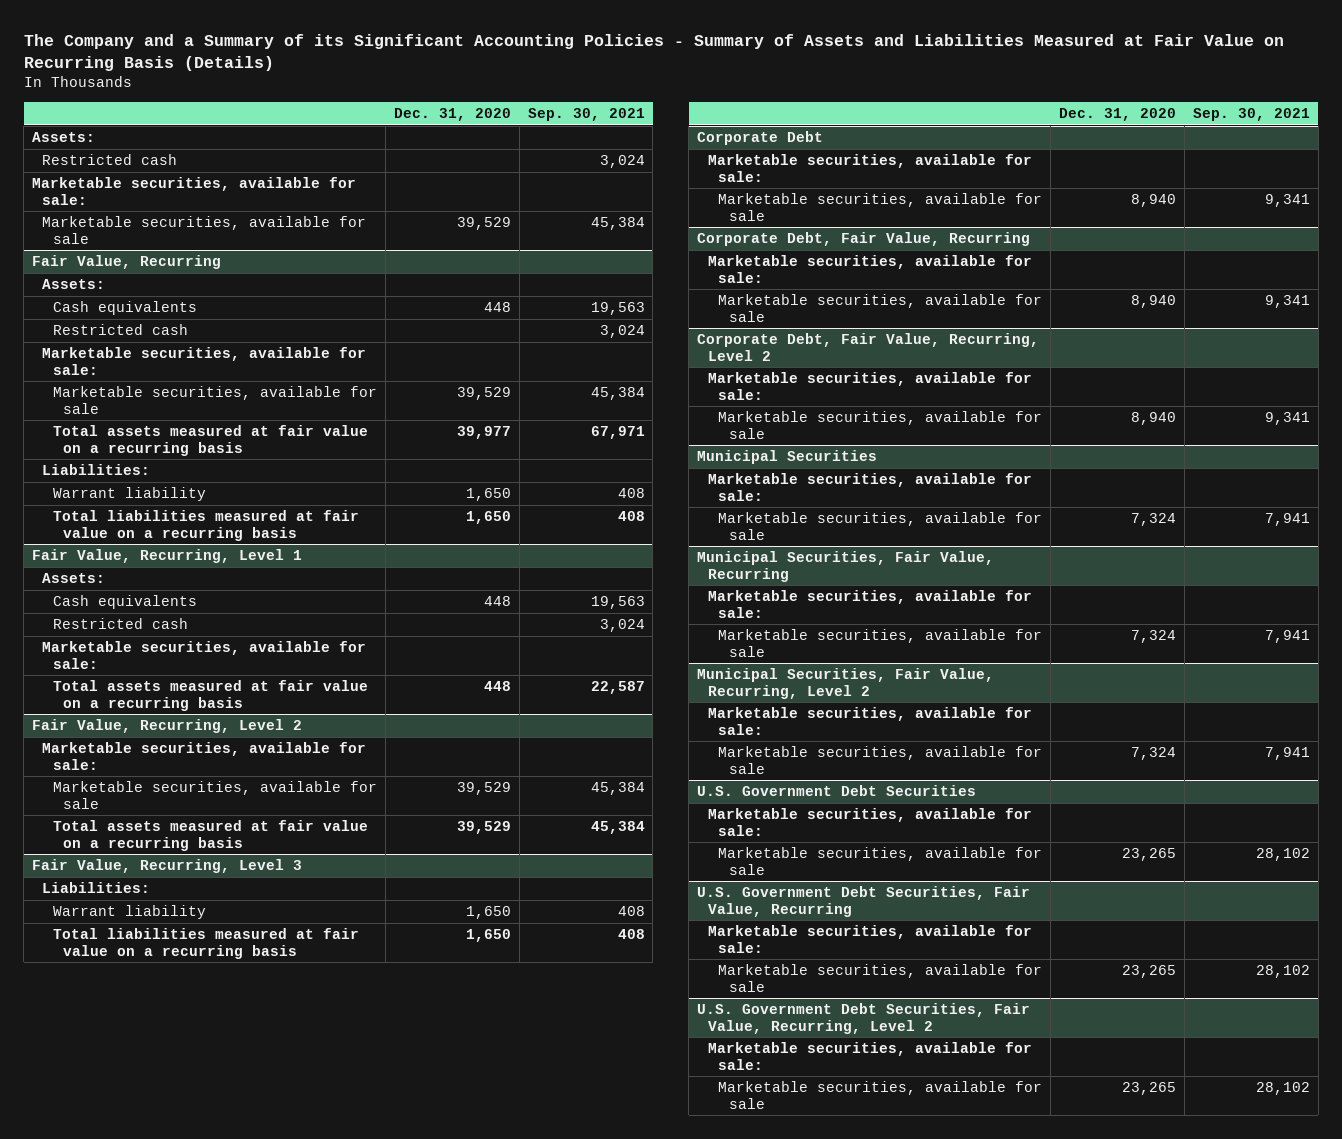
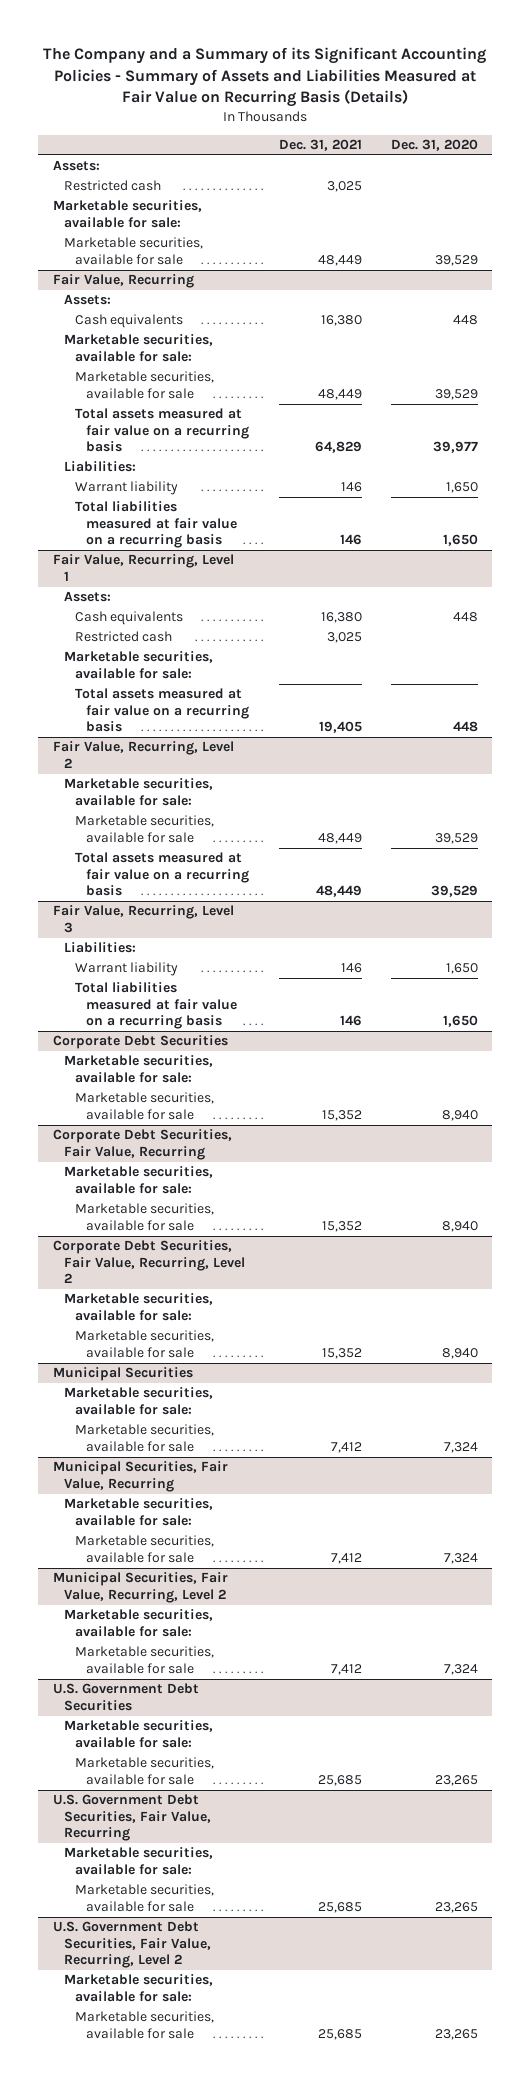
- | Dec. 31, 2020 | Sep. 30, 2021
+ | Dec. 31, 2021 | Dec. 31, 2020
@ Fair Value, Recurring
- Restricted cash | | 3,024
- Corporate Debt
+ Corporate Debt Securities
- Corporate Debt, Fair Value, Recurring
+ Corporate Debt Securities, Fair Value, Recurring
- Corporate Debt, Fair Value, Recurring, Level 2
+ Corporate Debt Securities, Fair Value, Recurring, Level 2

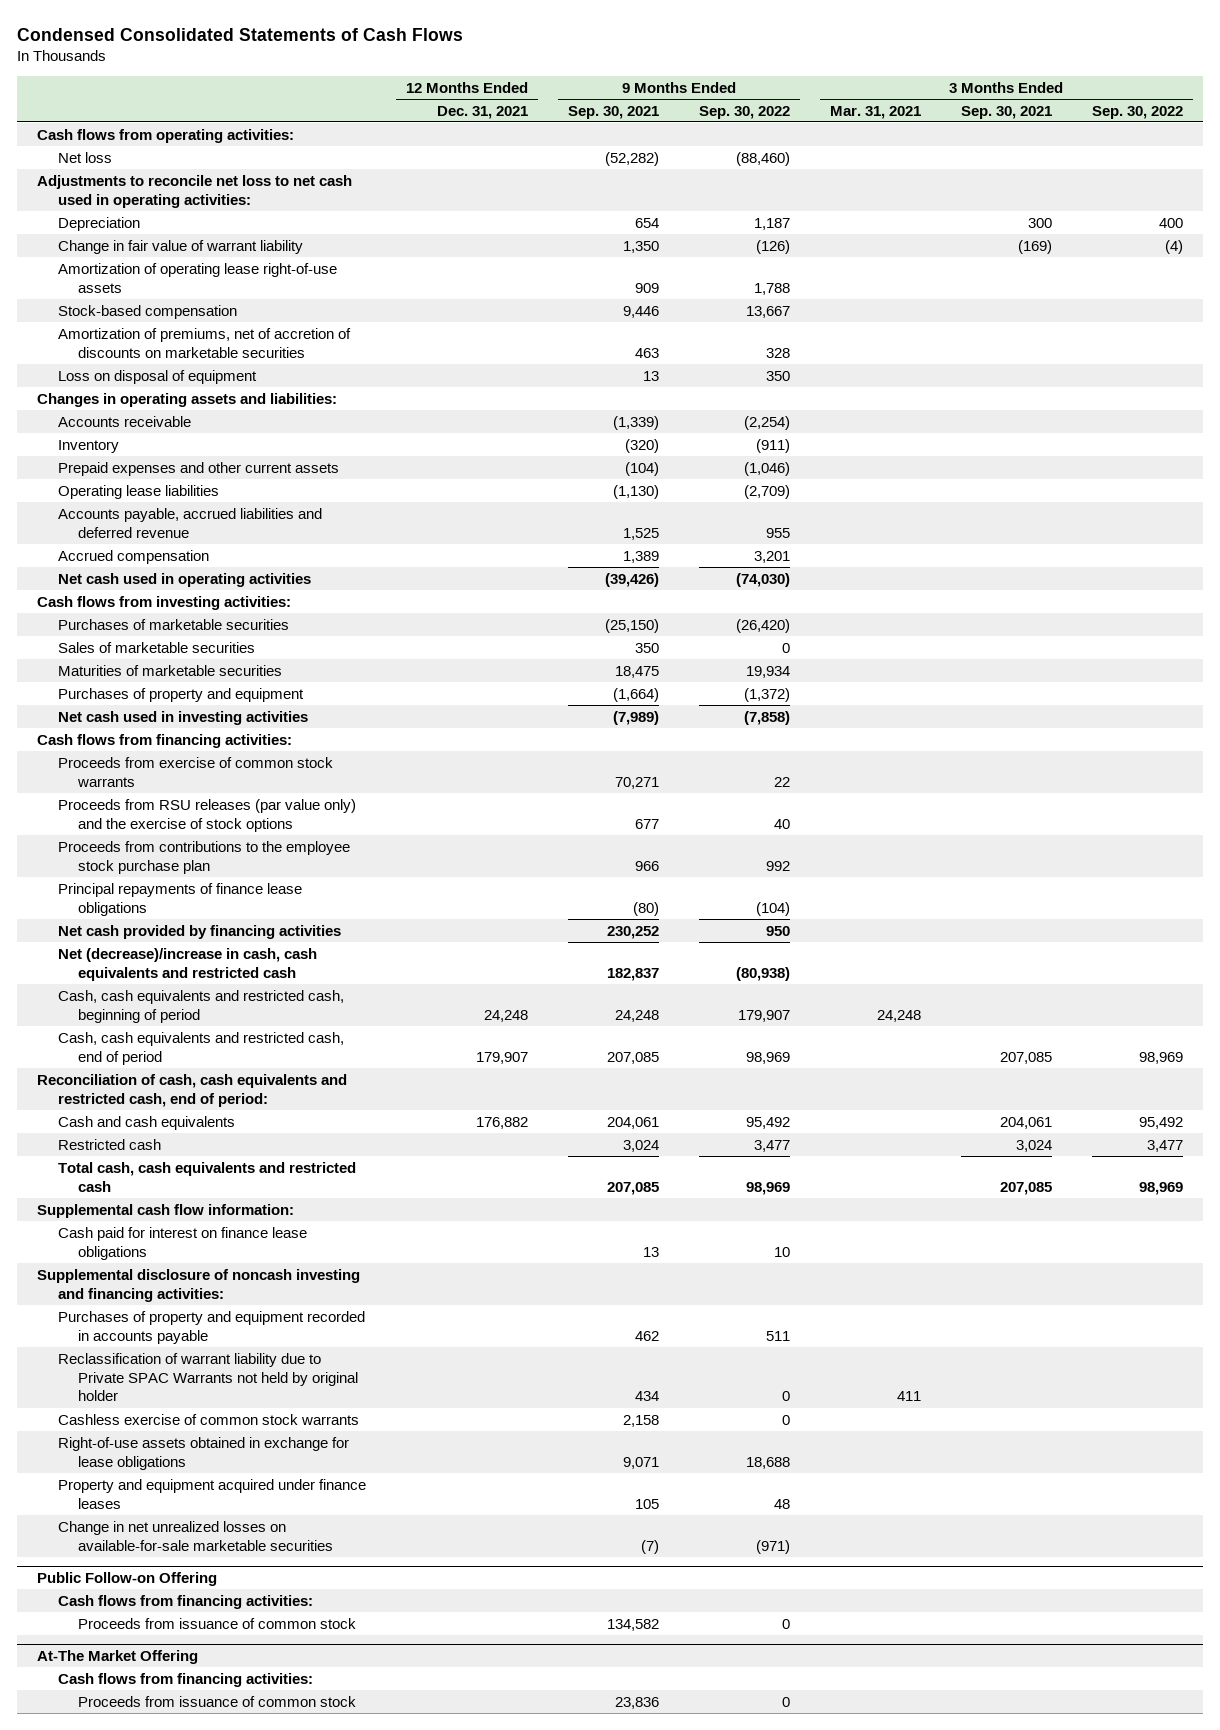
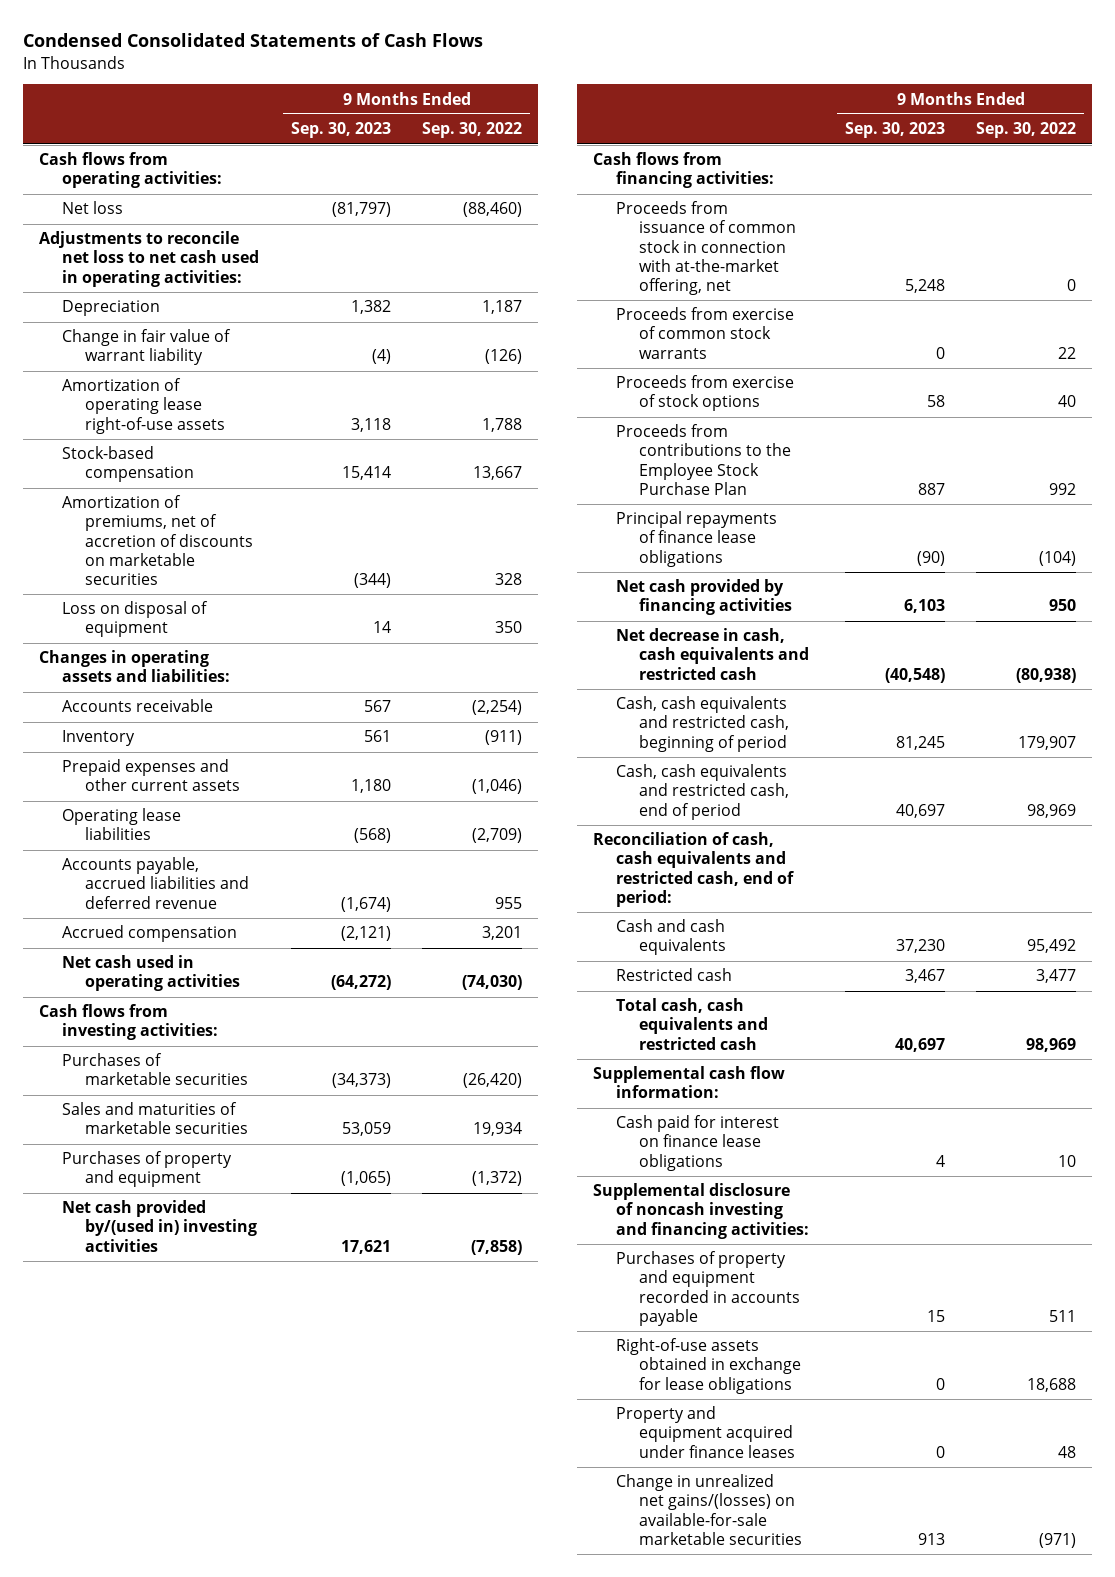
- | 12 Months Ended Dec. 31, 2021 | 9 Months Ended Sep. 30, 2021 | 9 Months Ended Sep. 30, 2022 | 3 Months Ended Mar. 31, 2021 | 3 Months Ended Sep. 30, 2021 | 3 Months Ended Sep. 30, 2022
+ | 9 Months Ended Sep. 30, 2023 | 9 Months Ended Sep. 30, 2022
- Sales of marketable securities | | 350 | 0 | | |
- Maturities of marketable securities | | 18,475 | 19,934 | | |
+ Sales and maturities of marketable securities | 53,059 | 19,934
- Net cash used in investing activities | | (7,989) | (7,858) | | |
+ Net cash provided by/(used in) investing activities | 17,621 | (7,858)
+ Proceeds from issuance of common stock in connection with at-the-market offering, net | 5,248 | 0
- Proceeds from RSU releases (par value only) and the exercise of stock options | | 677 | 40 | | |
- Proceeds from contributions to the employee stock purchase plan | | 966 | 992 | | |
+ Proceeds from exercise of stock options | 58 | 40
+ Proceeds from contributions to the Employee Stock Purchase Plan | 887 | 992
- Net (decrease)/increase in cash, cash equivalents and restricted cash | | 182,837 | (80,938) | | |
+ Net decrease in cash, cash equivalents and restricted cash | (40,548) | (80,938)
- Reclassification of warrant liability due to Private SPAC Warrants not held by original holder | | 434 | 0 | 411 | |
- Cashless exercise of common stock warrants | | 2,158 | 0 | | |
- Change in net unrealized losses on available-for-sale marketable securities | | (7) | (971) | | |
- Public Follow-on Offering
- Cash flows from financing activities:
- Proceeds from issuance of common stock | | 134,582 | 0 | | |
- At-The Market Offering
- Cash flows from financing activities:
- Proceeds from issuance of common stock | | 23,836 | 0 | | |
+ Change in unrealized net gains/(losses) on available-for-sale marketable securities | 913 | (971)

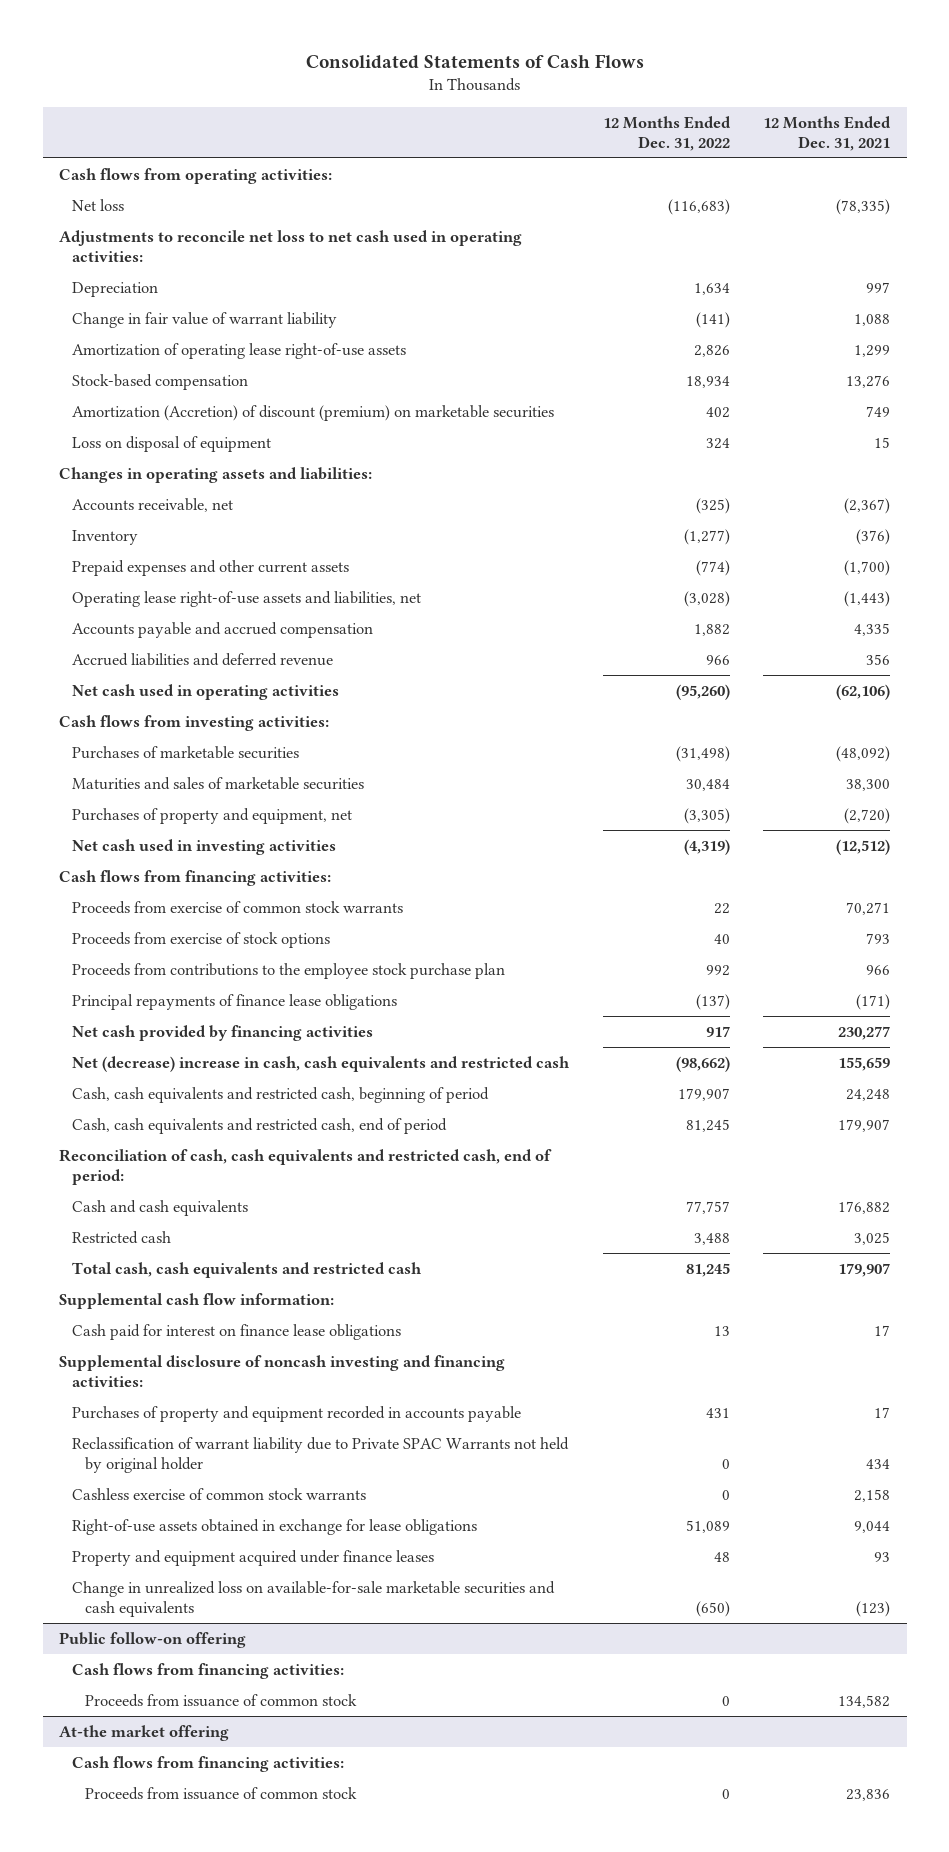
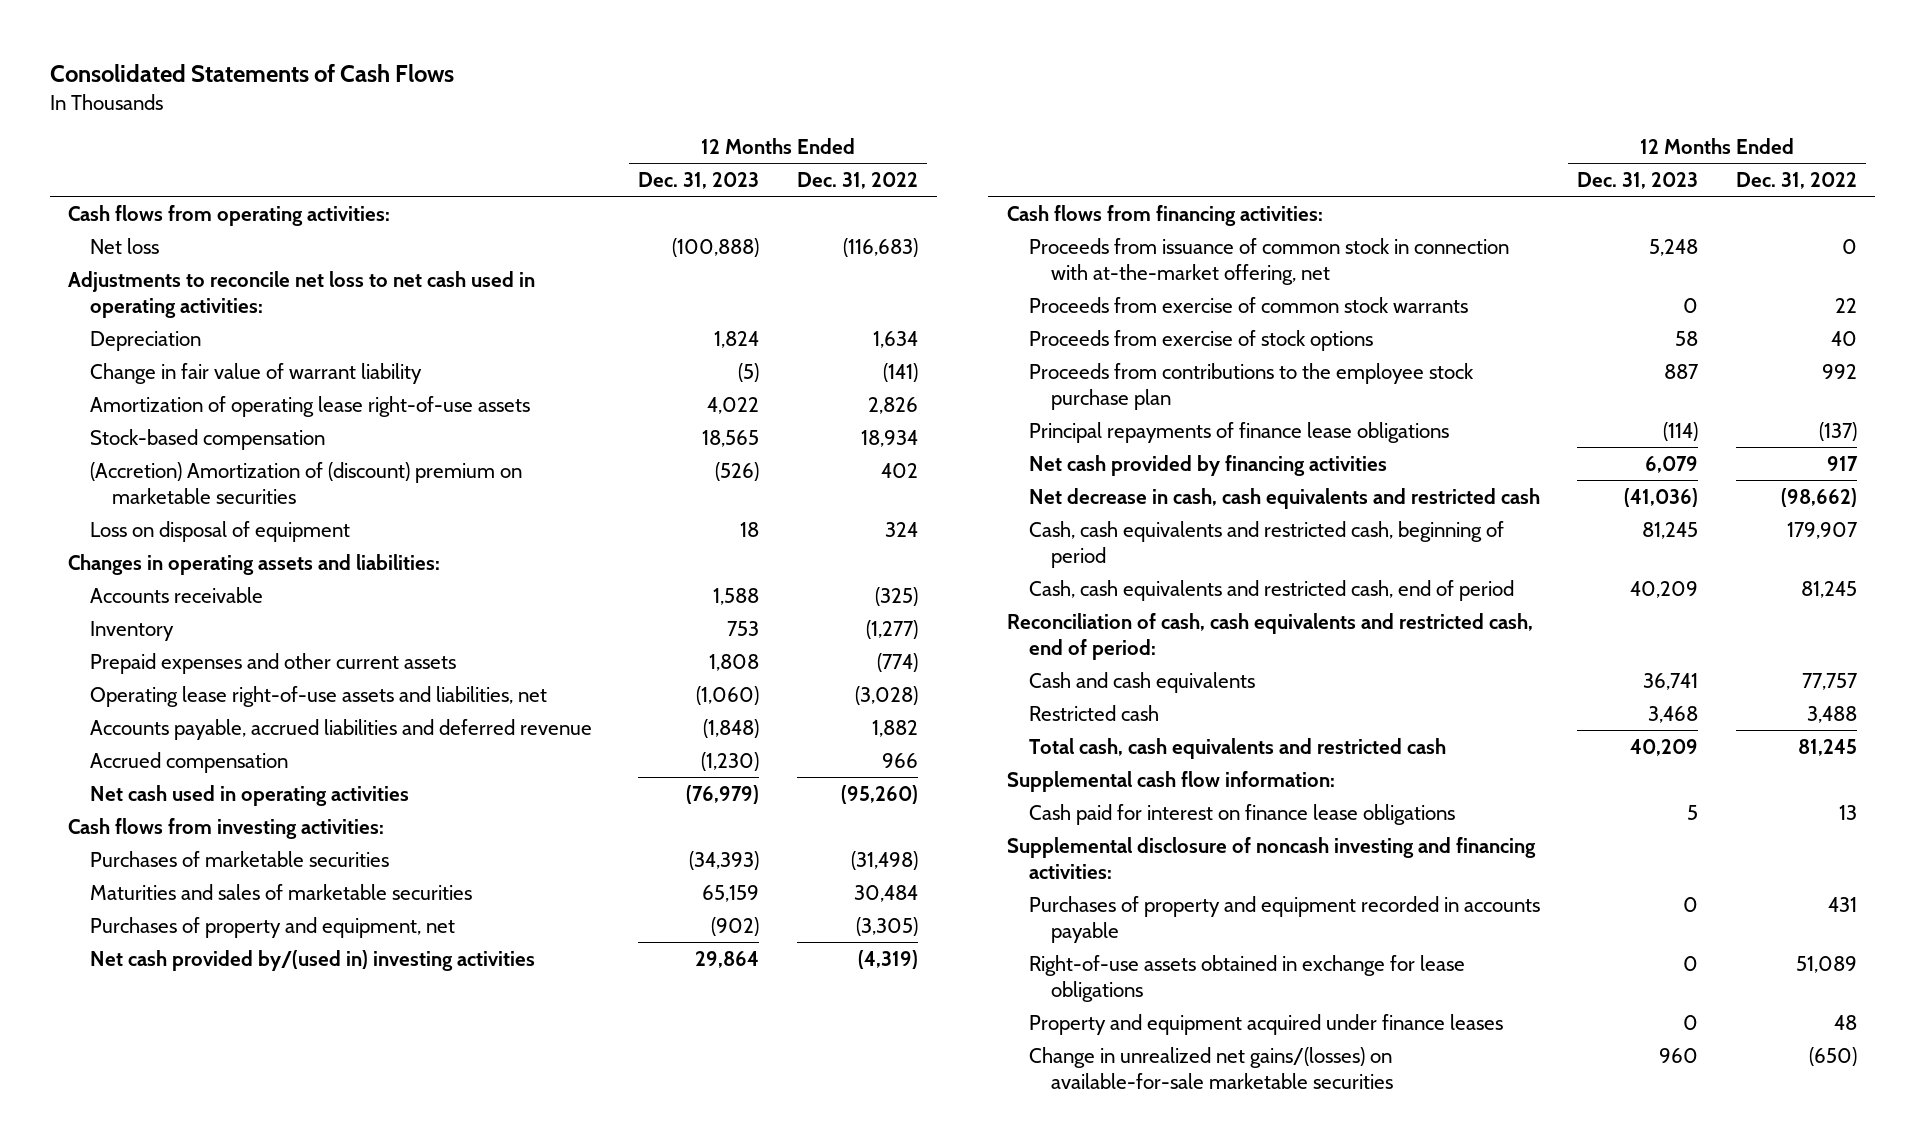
- | 12 Months Ended Dec. 31, 2022 | 12 Months Ended Dec. 31, 2021
+ | 12 Months Ended Dec. 31, 2023 | 12 Months Ended Dec. 31, 2022
- Amortization (Accretion) of discount (premium) on marketable securities | 402 | 749
+ (Accretion) Amortization of (discount) premium on marketable securities | (526) | 402
- Accounts receivable, net | (325) | (2,367)
+ Accounts receivable | 1,588 | (325)
- Accounts payable and accrued compensation | 1,882 | 4,335
- Accrued liabilities and deferred revenue | 966 | 356
+ Accounts payable, accrued liabilities and deferred revenue | (1,848) | 1,882
+ Accrued compensation | (1,230) | 966
- Net cash used in investing activities | (4,319) | (12,512)
+ Net cash provided by/(used in) investing activities | 29,864 | (4,319)
+ Proceeds from issuance of common stock in connection with at-the-market offering, net | 5,248 | 0
- Net (decrease) increase in cash, cash equivalents and restricted cash | (98,662) | 155,659
+ Net decrease in cash, cash equivalents and restricted cash | (41,036) | (98,662)
- Reclassification of warrant liability due to Private SPAC Warrants not held by original holder | 0 | 434
- Cashless exercise of common stock warrants | 0 | 2,158
- Change in unrealized loss on available-for-sale marketable securities and cash equivalents | (650) | (123)
- Public follow-on offering
- Cash flows from financing activities:
- Proceeds from issuance of common stock | 0 | 134,582
- At-the market offering
- Cash flows from financing activities:
- Proceeds from issuance of common stock | 0 | 23,836
+ Change in unrealized net gains/(losses) on available-for-sale marketable securities | 960 | (650)

